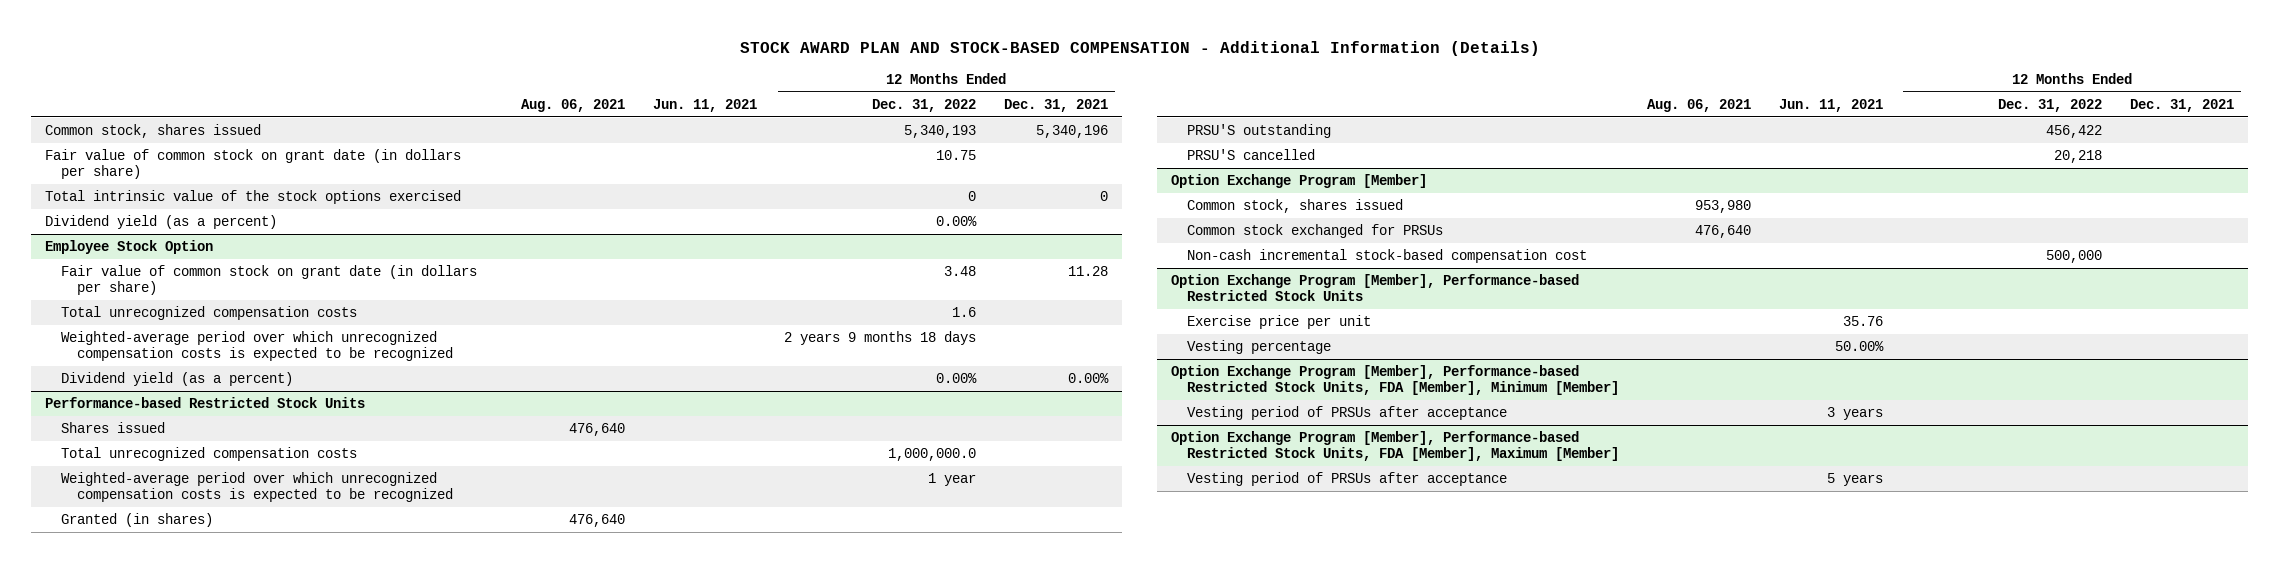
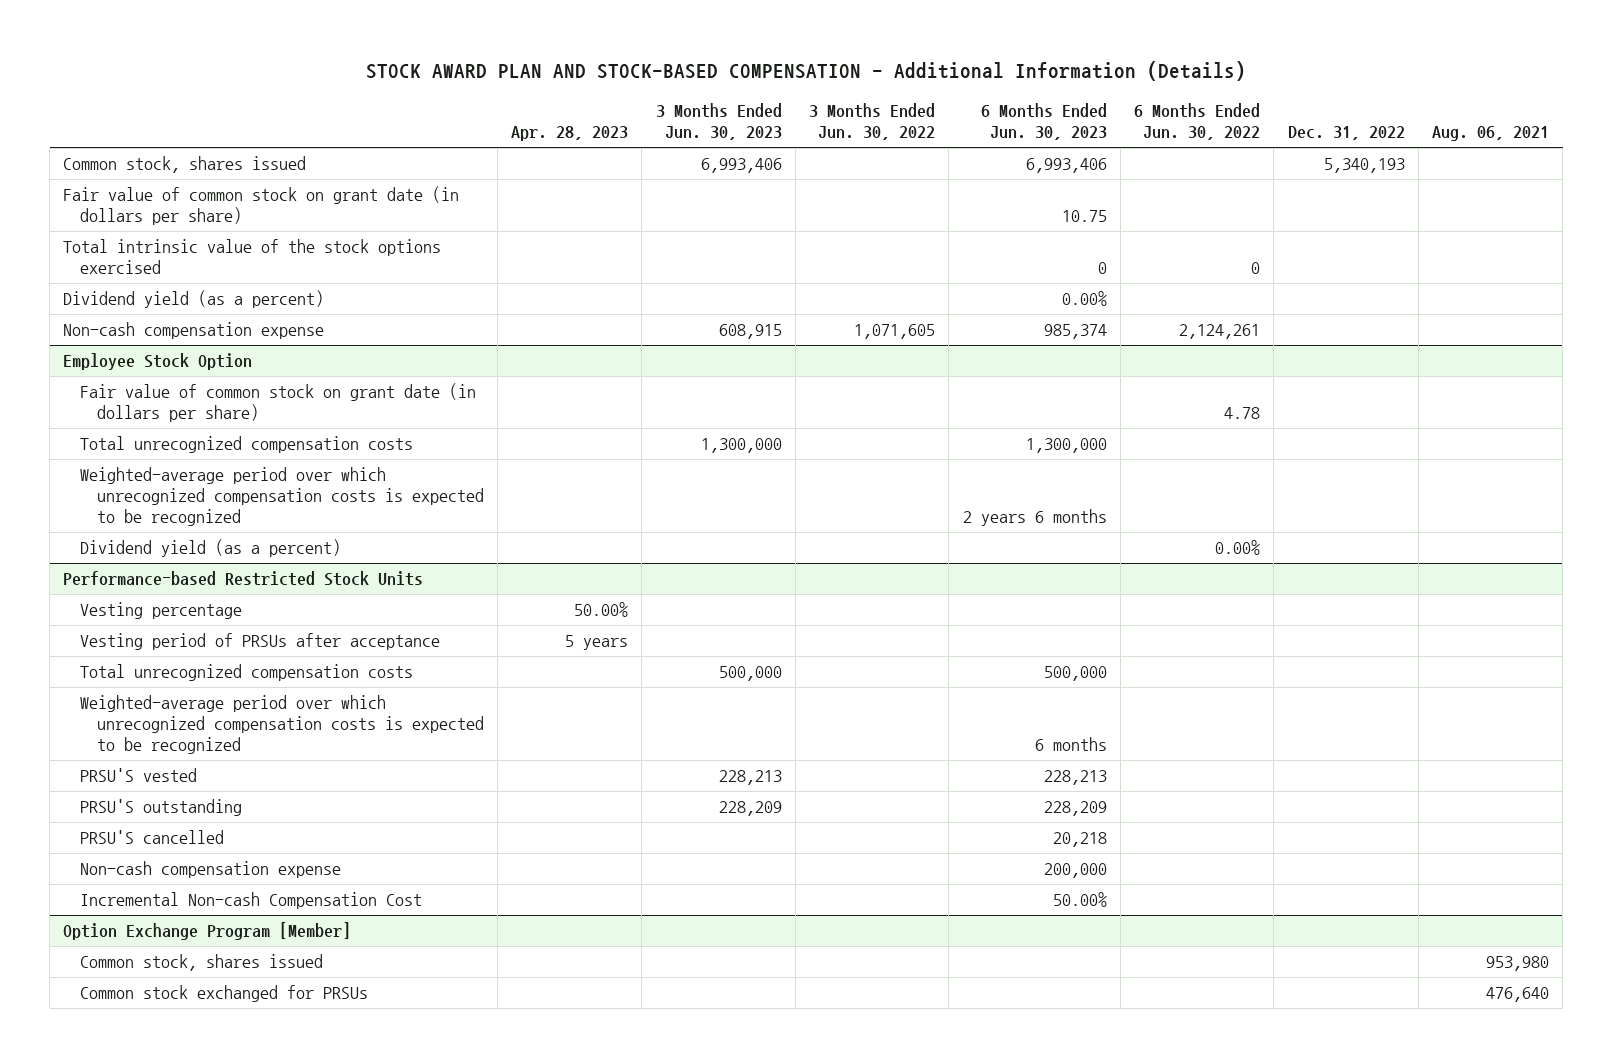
- | Aug. 06, 2021 | Jun. 11, 2021 | 12 Months Ended Dec. 31, 2022 | 12 Months Ended Dec. 31, 2021
+ | Apr. 28, 2023 | 3 Months Ended Jun. 30, 2023 | 3 Months Ended Jun. 30, 2022 | 6 Months Ended Jun. 30, 2023 | 6 Months Ended Jun. 30, 2022 | Dec. 31, 2022 | Aug. 06, 2021
+ Non-cash compensation expense | | 608,915 | 1,071,605 | 985,374 | 2,124,261 | |
@ Performance-based Restricted Stock Units
- Shares issued | 476,640 | | |
+ Vesting percentage | 50.00% | | | | | |
+ Vesting period of PRSUs after acceptance | 5 years | | | | | |
- Granted (in shares) | 476,640 | | |
+ PRSU'S vested | | 228,213 | | 228,213 | | |
+ Non-cash compensation expense | | | | 200,000 | | |
+ Incremental Non-cash Compensation Cost | | | | 50.00% | | |
@ Option Exchange Program [Member]
- Non-cash incremental stock-based compensation cost | | | 500,000 |
- Option Exchange Program [Member], Performance-based Restricted Stock Units
- Exercise price per unit | | 35.76 | |
- Vesting percentage | | 50.00% | |
- Option Exchange Program [Member], Performance-based Restricted Stock Units, FDA [Member], Minimum [Member]
- Vesting period of PRSUs after acceptance | | 3 years | |
- Option Exchange Program [Member], Performance-based Restricted Stock Units, FDA [Member], Maximum [Member]
- Vesting period of PRSUs after acceptance | | 5 years | |

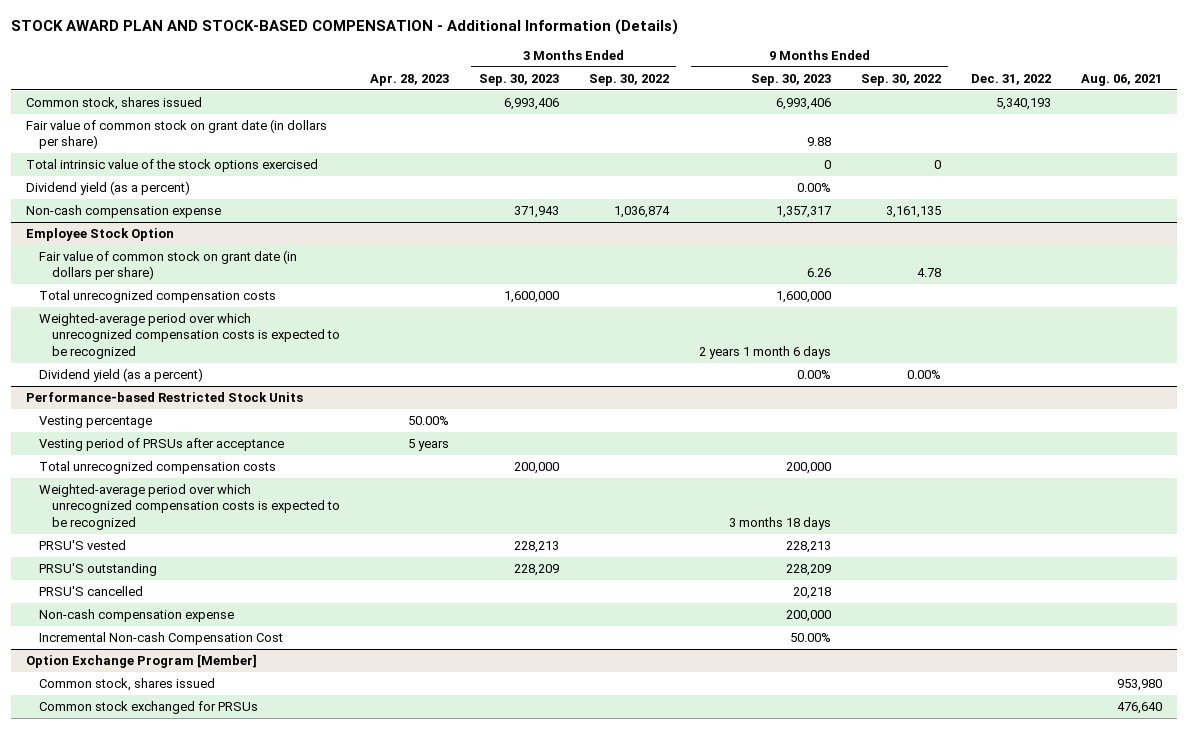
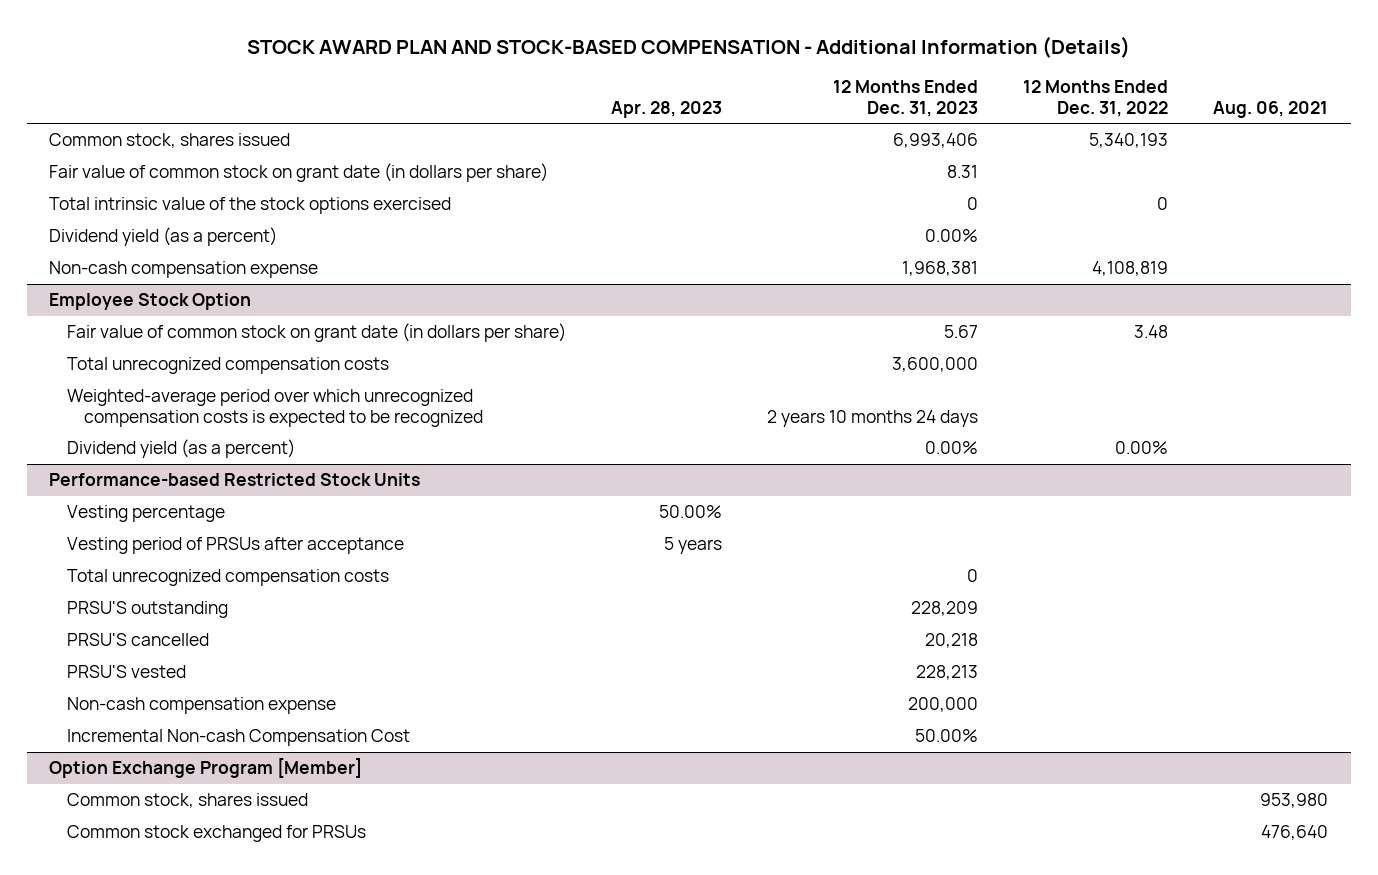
- | Apr. 28, 2023 | 3 Months Ended Sep. 30, 2023 | 3 Months Ended Sep. 30, 2022 | 9 Months Ended Sep. 30, 2023 | 9 Months Ended Sep. 30, 2022 | Dec. 31, 2022 | Aug. 06, 2021
+ | Apr. 28, 2023 | 12 Months Ended Dec. 31, 2023 | 12 Months Ended Dec. 31, 2022 | Aug. 06, 2021
@ Performance-based Restricted Stock Units
- Weighted-average period over which unrecognized compensation costs is expected to be recognized | | | | 3 months 18 days | | |
moved down: PRSU'S vested | | 228,213 | |

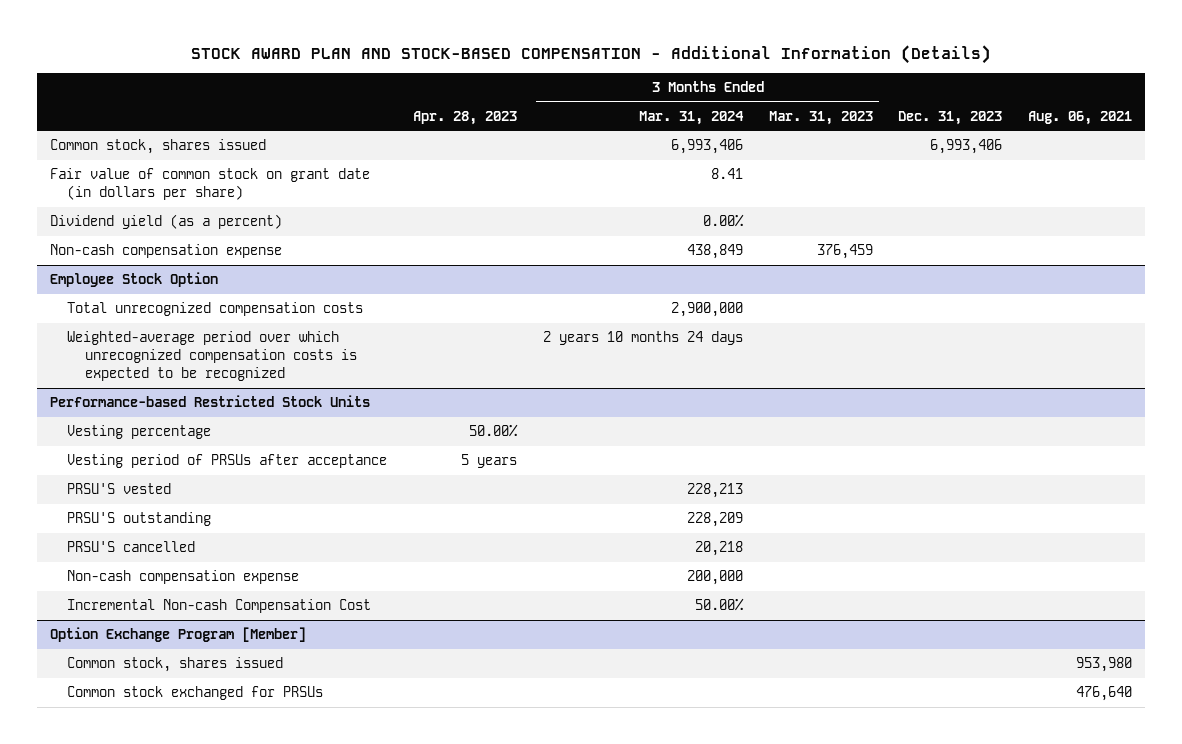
- | Apr. 28, 2023 | 12 Months Ended Dec. 31, 2023 | 12 Months Ended Dec. 31, 2022 | Aug. 06, 2021
+ | Apr. 28, 2023 | 3 Months Ended Mar. 31, 2024 | 3 Months Ended Mar. 31, 2023 | Dec. 31, 2023 | Aug. 06, 2021
- Total intrinsic value of the stock options exercised | | 0 | 0 |
@ Employee Stock Option
- Fair value of common stock on grant date (in dollars per share) | | 5.67 | 3.48 |
- Dividend yield (as a percent) | | 0.00% | 0.00% |
@ Performance-based Restricted Stock Units
- Total unrecognized compensation costs | | 0 | |
moved up: PRSU'S vested | | 228,213 | | |

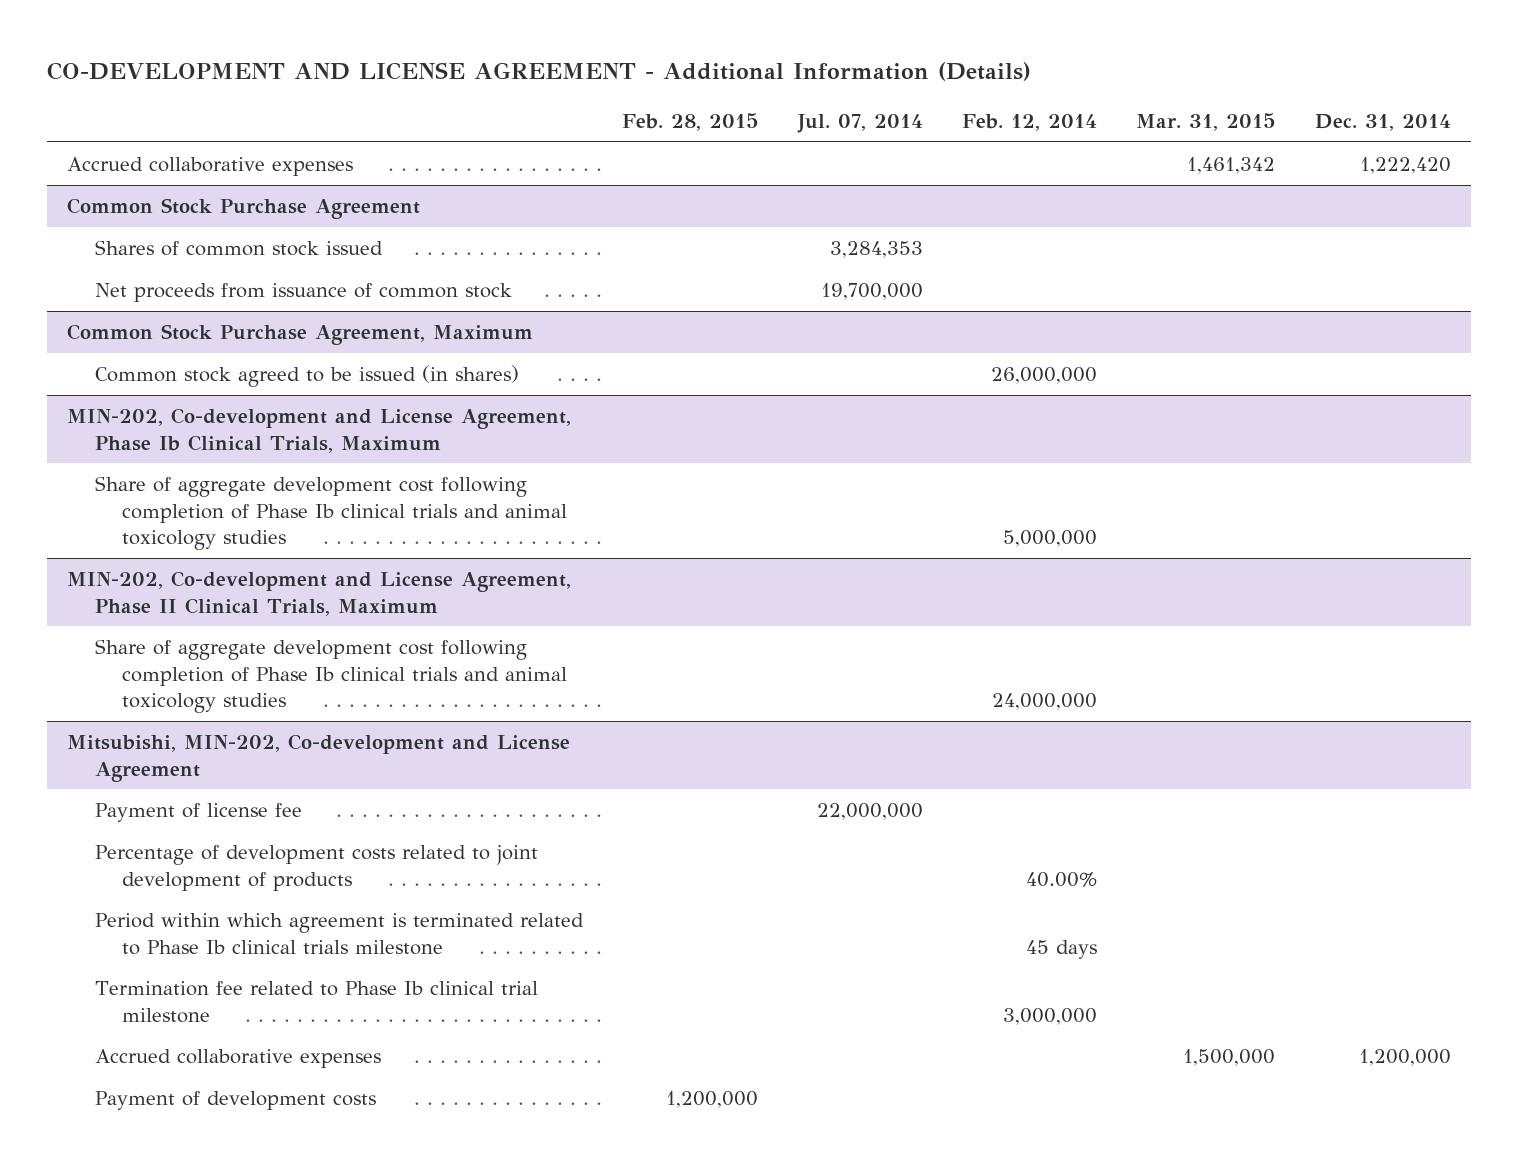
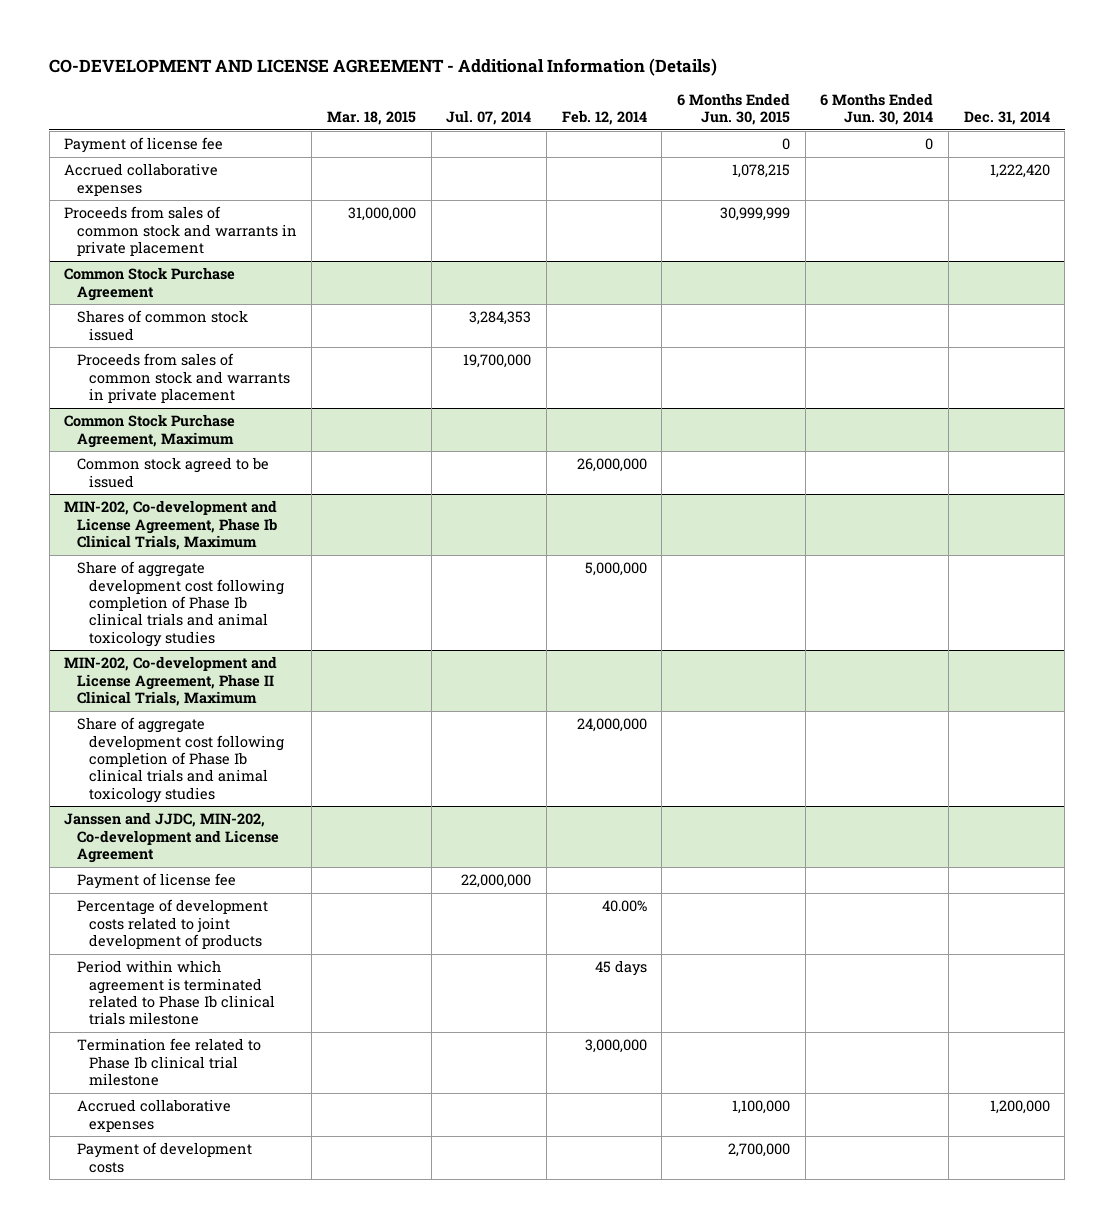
- | Feb. 28, 2015 | Jul. 07, 2014 | Feb. 12, 2014 | Mar. 31, 2015 | Dec. 31, 2014
+ | Mar. 18, 2015 | Jul. 07, 2014 | Feb. 12, 2014 | 6 Months Ended Jun. 30, 2015 | 6 Months Ended Jun. 30, 2014 | Dec. 31, 2014
+ Payment of license fee | | | | 0 | 0 |
+ Proceeds from sales of common stock and warrants in private placement | 31,000,000 | | | 30,999,999 | |
@ Common Stock Purchase Agreement
- Net proceeds from issuance of common stock | | 19,700,000 | | |
+ Proceeds from sales of common stock and warrants in private placement | | 19,700,000 | | | |
@ Common Stock Purchase Agreement, Maximum
- Common stock agreed to be issued (in shares) | | | 26,000,000 | |
+ Common stock agreed to be issued | | | 26,000,000 | | |
- Mitsubishi, MIN-202, Co-development and License Agreement
+ Janssen and JJDC, MIN-202, Co-development and License Agreement

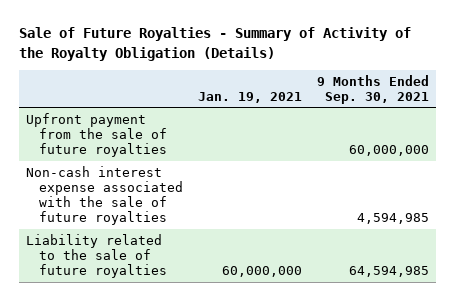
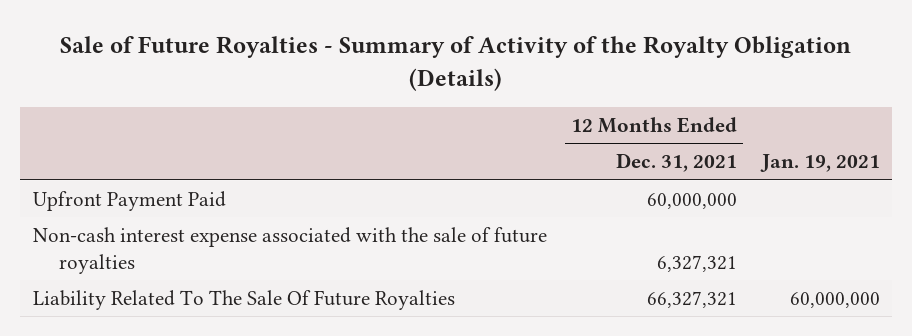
- | Jan. 19, 2021 | 9 Months Ended Sep. 30, 2021
+ | 12 Months Ended Dec. 31, 2021 | Jan. 19, 2021
- Upfront payment from the sale of future royalties | | 60,000,000
+ Upfront Payment Paid | 60,000,000 |
- Liability related to the sale of future royalties | 60,000,000 | 64,594,985
+ Liability Related To The Sale Of Future Royalties | 66,327,321 | 60,000,000

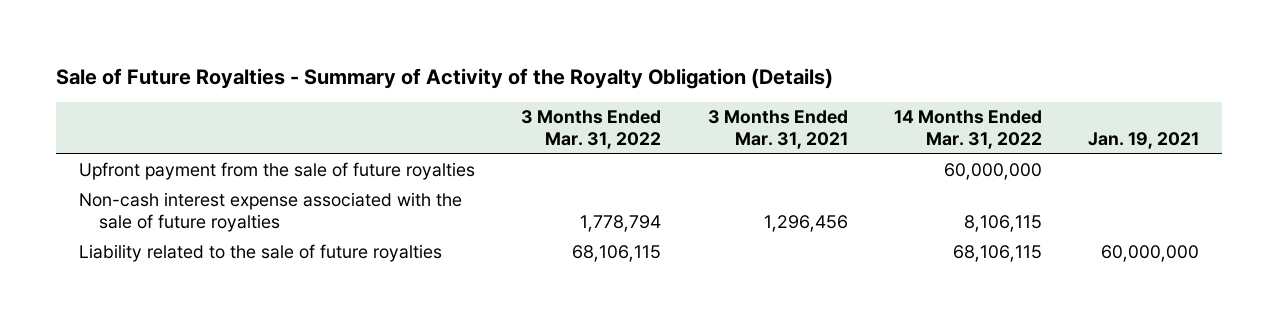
- | 12 Months Ended Dec. 31, 2021 | Jan. 19, 2021
+ | 3 Months Ended Mar. 31, 2022 | 3 Months Ended Mar. 31, 2021 | 14 Months Ended Mar. 31, 2022 | Jan. 19, 2021
- Upfront Payment Paid | 60,000,000 |
+ Upfront payment from the sale of future royalties | | | 60,000,000 |
- Liability Related To The Sale Of Future Royalties | 66,327,321 | 60,000,000
+ Liability related to the sale of future royalties | 68,106,115 | | 68,106,115 | 60,000,000

